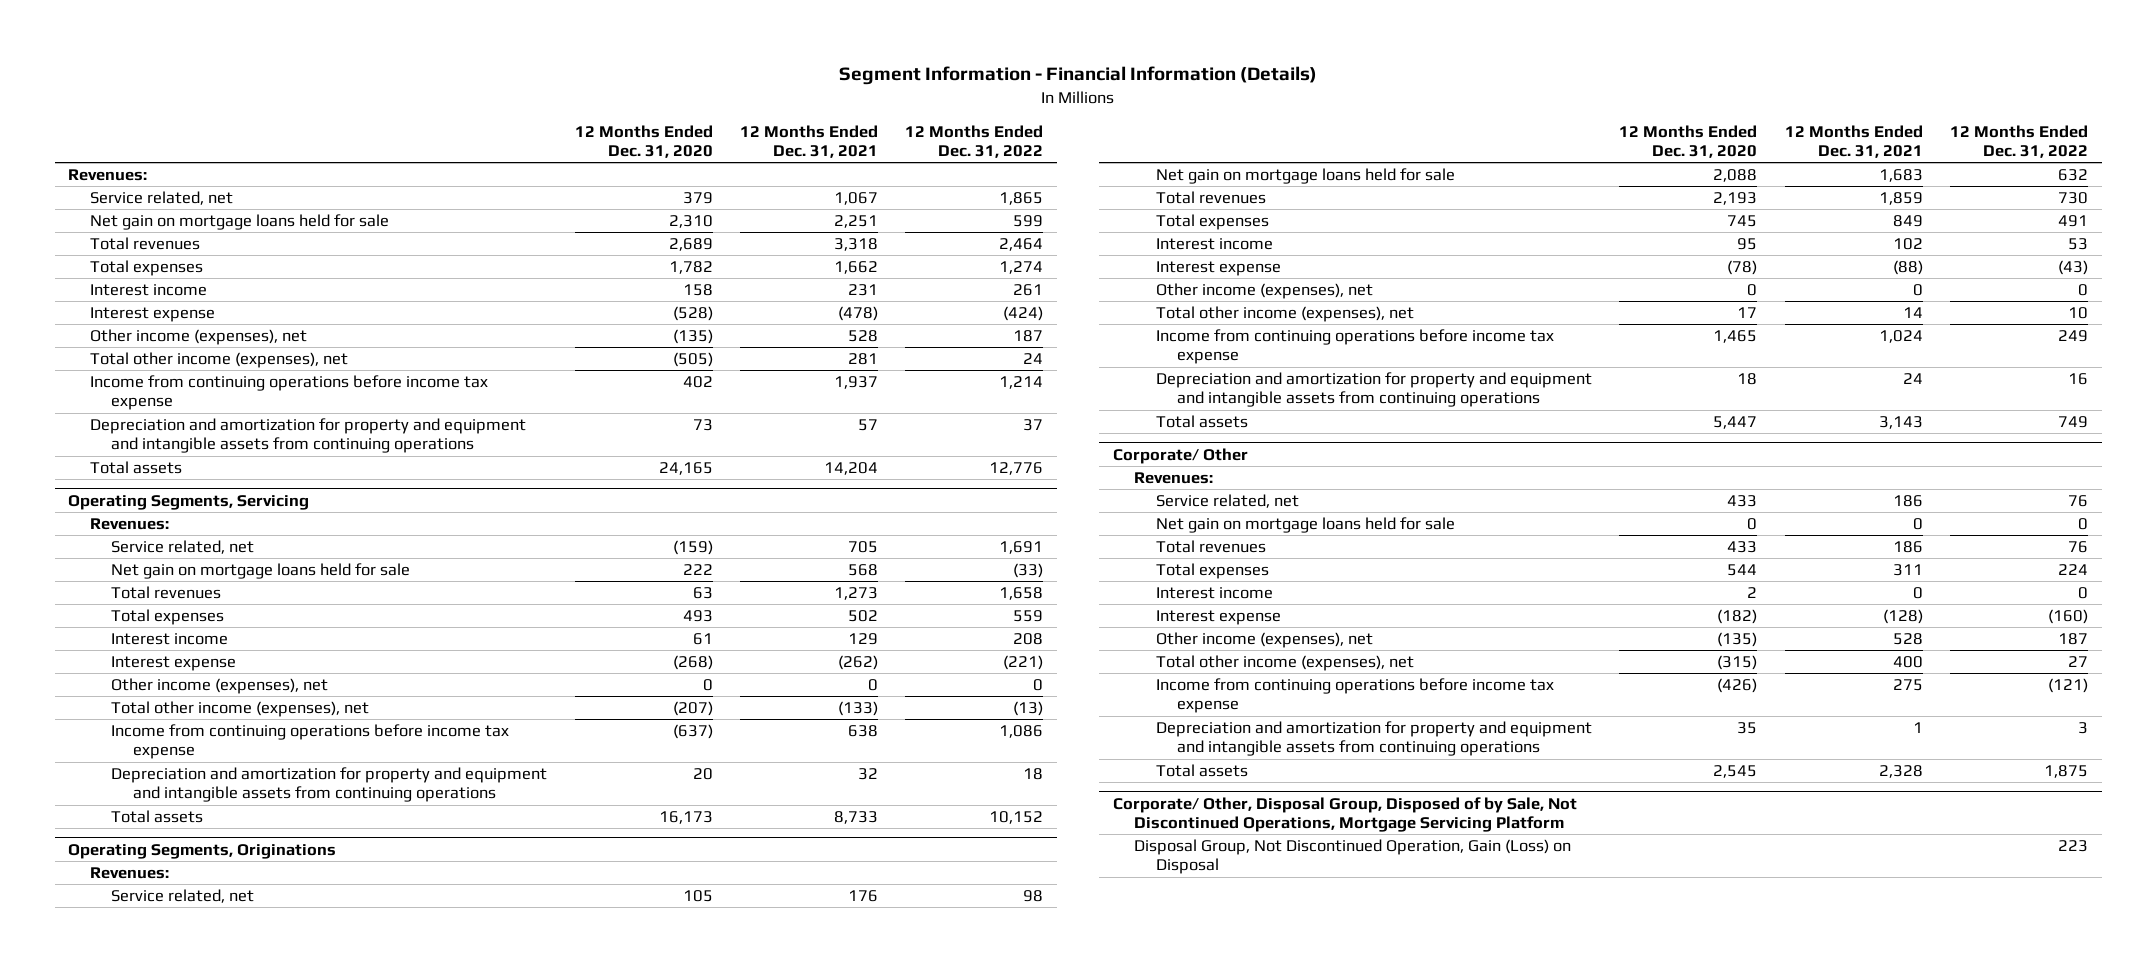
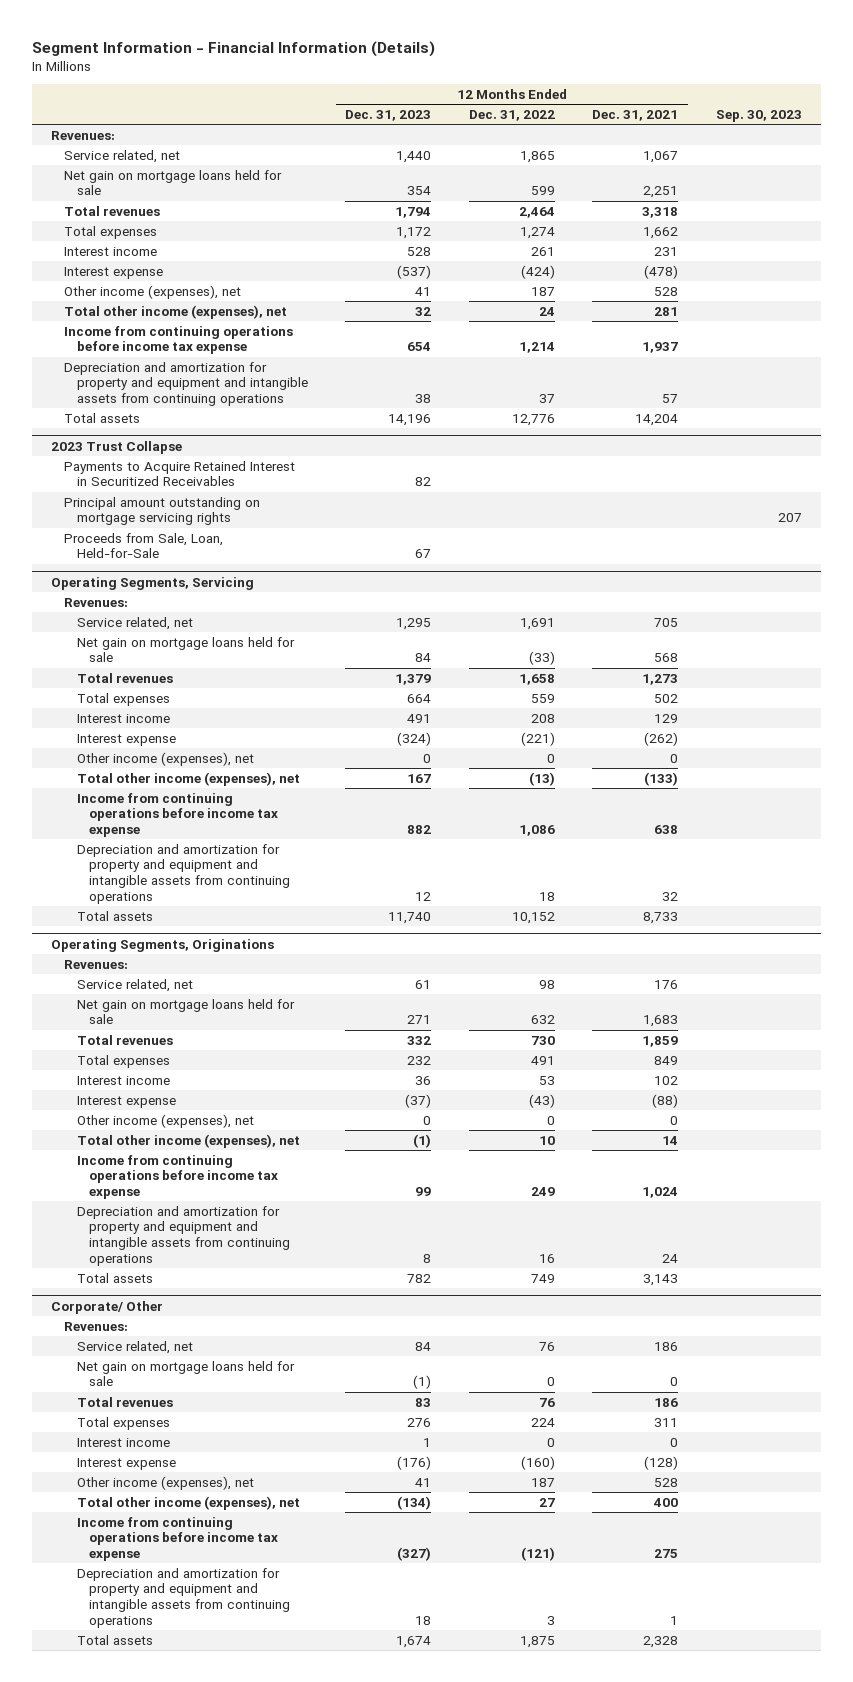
- | 12 Months Ended Dec. 31, 2020 | 12 Months Ended Dec. 31, 2021 | 12 Months Ended Dec. 31, 2022
+ | 12 Months Ended Dec. 31, 2023 | 12 Months Ended Dec. 31, 2022 | 12 Months Ended Dec. 31, 2021 | Sep. 30, 2023
+ 2023 Trust Collapse
+ Payments to Acquire Retained Interest in Securitized Receivables | 82 | | |
+ Principal amount outstanding on mortgage servicing rights | | | | 207
+ Proceeds from Sale, Loan, Held-for-Sale | 67 | | |
- Corporate/ Other, Disposal Group, Disposed of by Sale, Not Discontinued Operations, Mortgage Servicing Platform
- Disposal Group, Not Discontinued Operation, Gain (Loss) on Disposal | | | 223

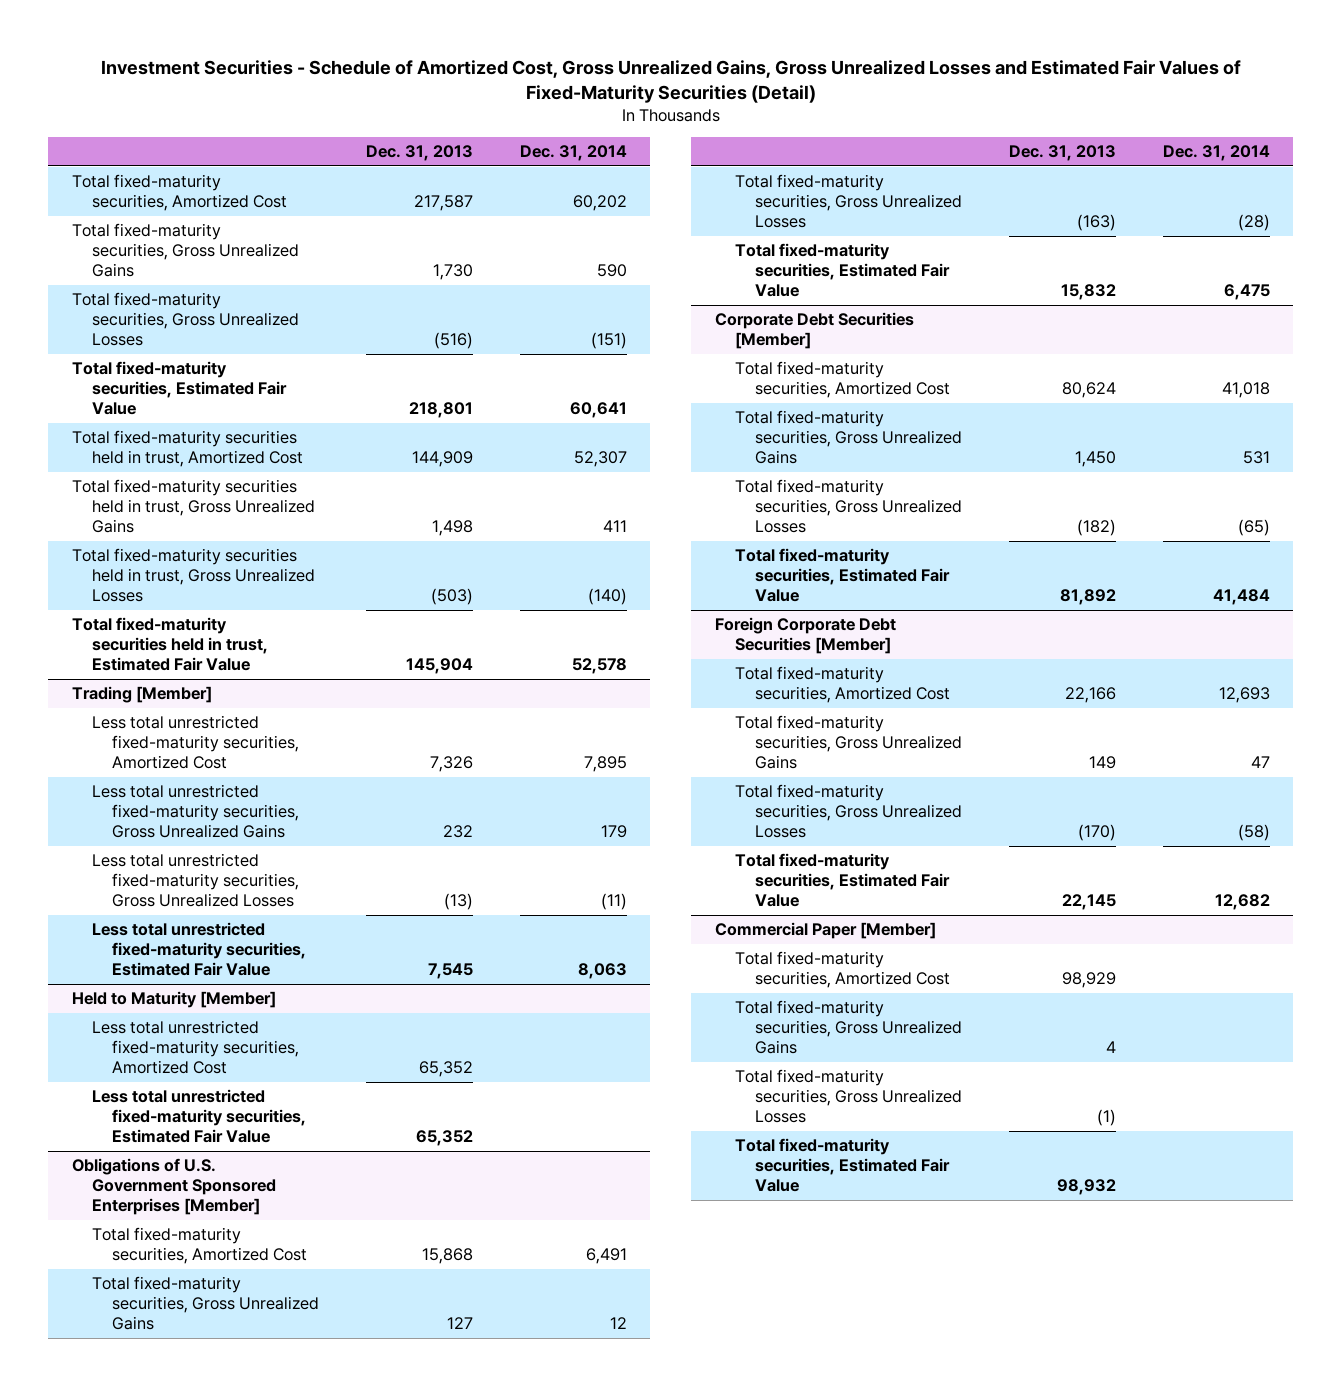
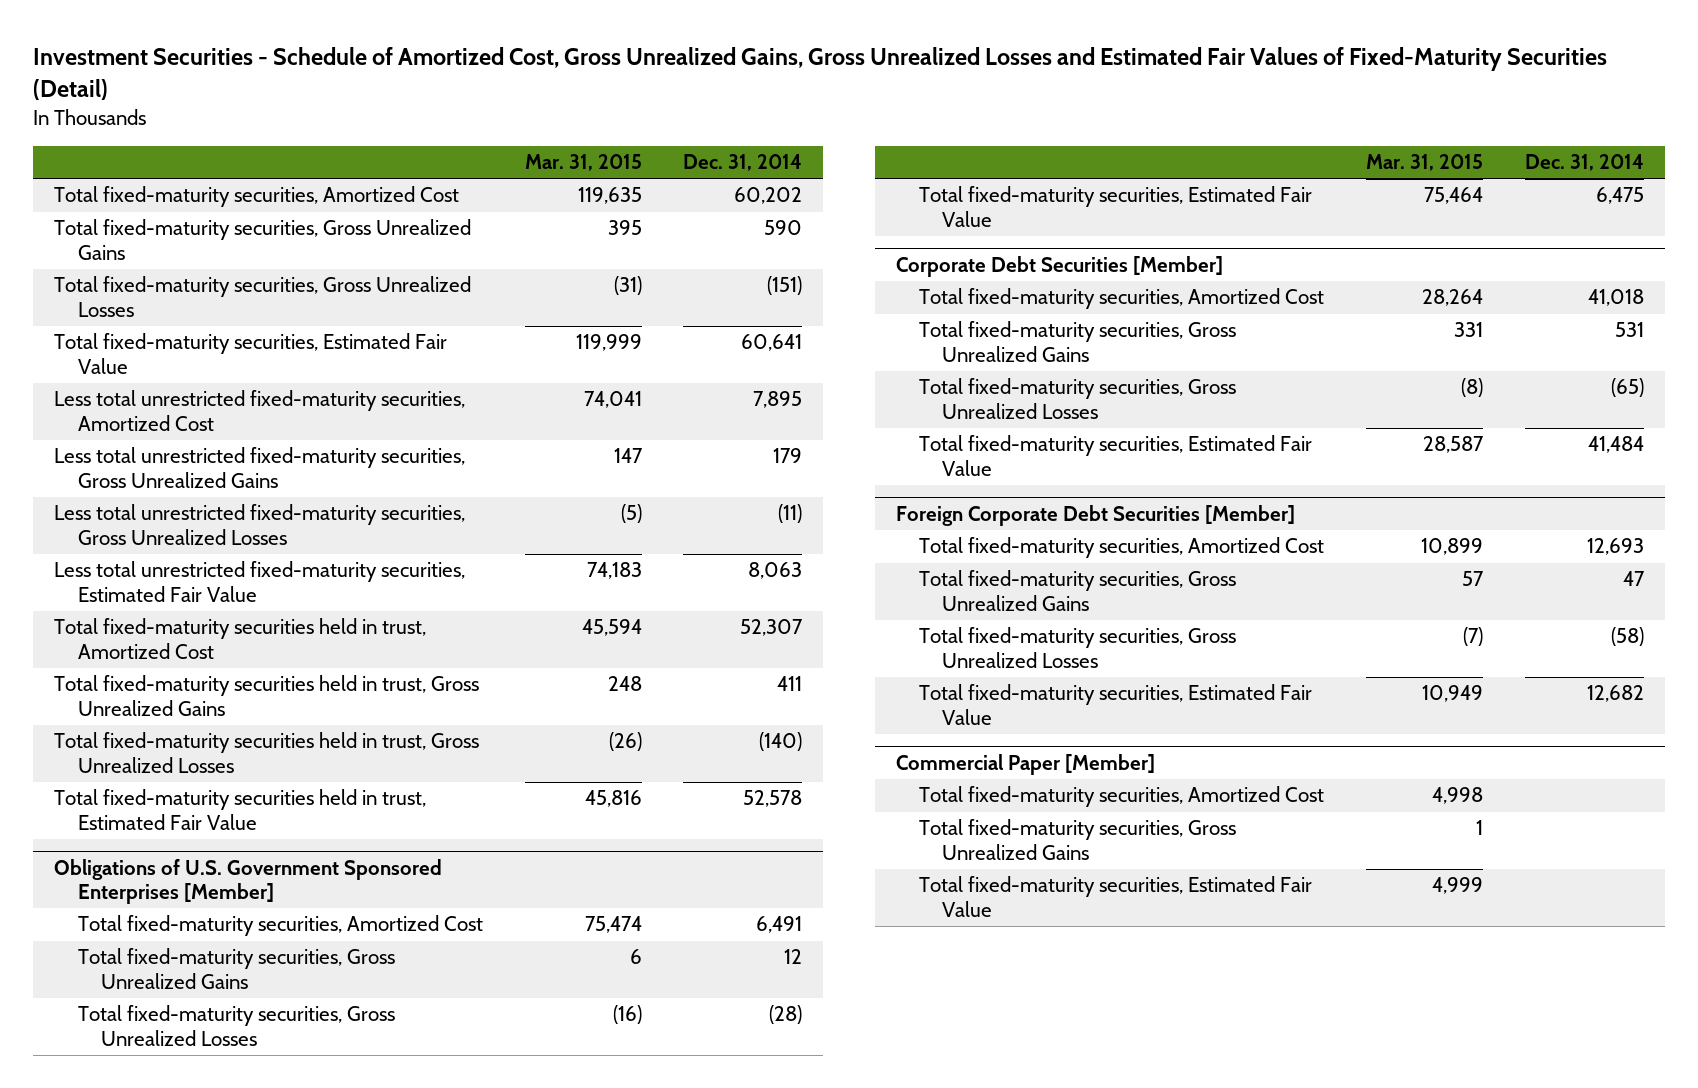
- | Dec. 31, 2013 | Dec. 31, 2014
+ | Mar. 31, 2015 | Dec. 31, 2014
- Trading [Member]
- Held to Maturity [Member]
- Less total unrestricted fixed-maturity securities, Amortized Cost | 65,352 |
- Less total unrestricted fixed-maturity securities, Estimated Fair Value | 65,352 |
moved down: Total fixed-maturity securities held in trust, Amortized Cost | 45,594 | 52,307
moved down: Total fixed-maturity securities held in trust, Gross Unrealized Gains | 248 | 411
moved down: Total fixed-maturity securities held in trust, Gross Unrealized Losses | (26) | (140)
moved down: Total fixed-maturity securities held in trust, Estimated Fair Value | 45,816 | 52,578
@ Commercial Paper [Member]
- Total fixed-maturity securities, Gross Unrealized Losses | (1) |

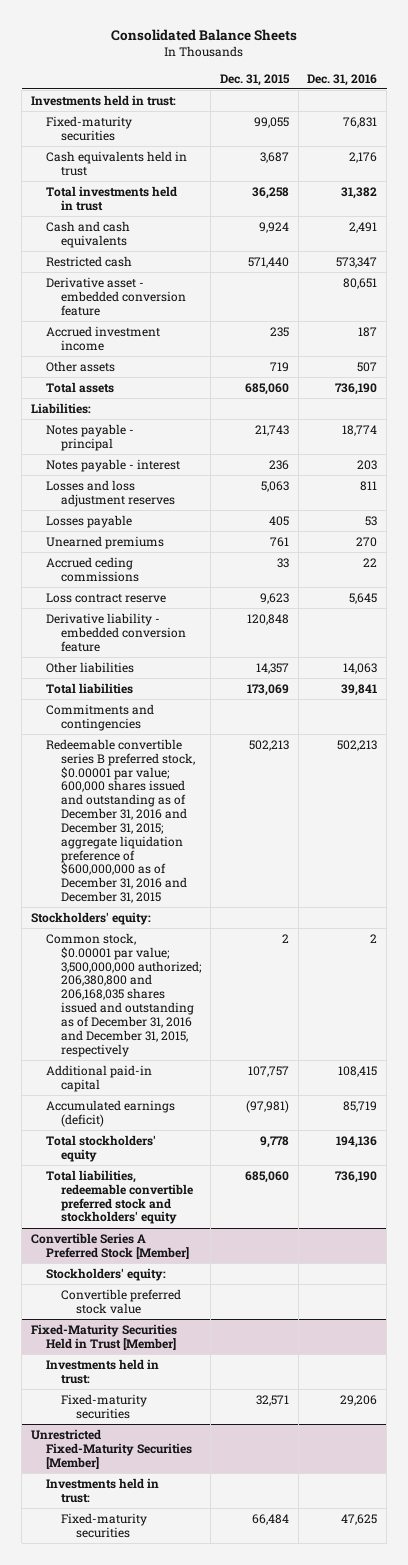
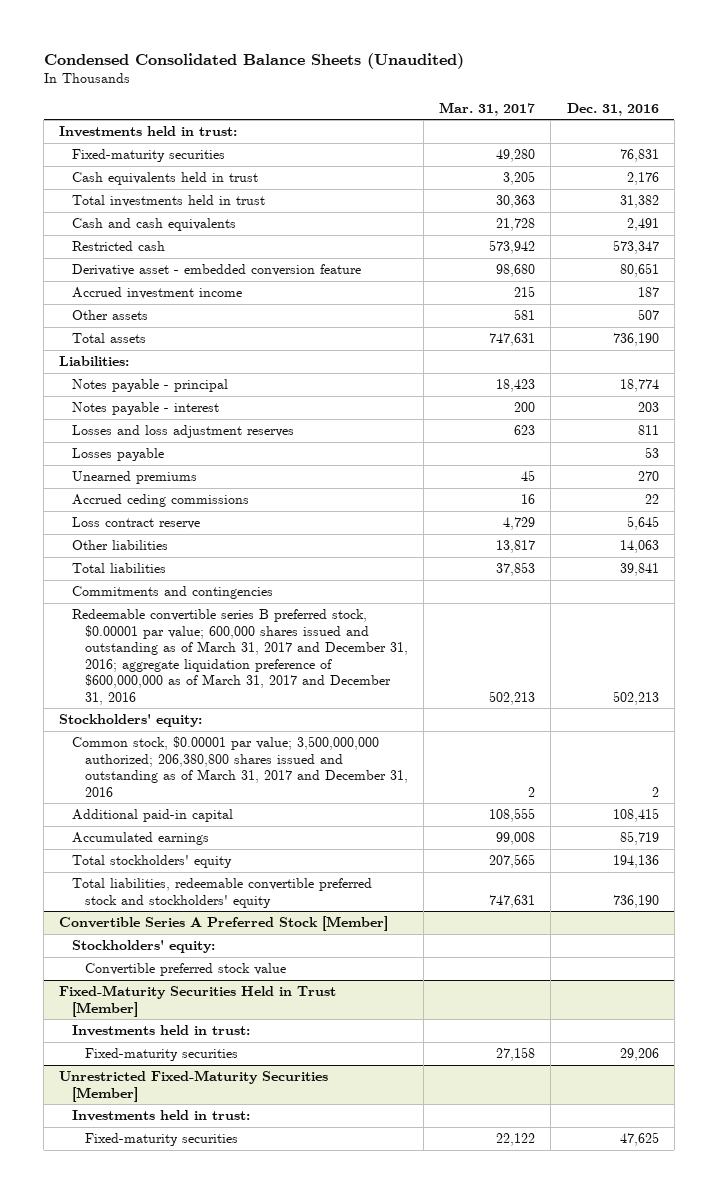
- Consolidated Balance Sheets
+ Condensed Consolidated Balance Sheets (Unaudited)
- | Dec. 31, 2015 | Dec. 31, 2016
+ | Mar. 31, 2017 | Dec. 31, 2016
- Derivative liability - embedded conversion feature | 120,848 |
- Redeemable convertible series B preferred stock, $0.00001 par value; 600,000 shares issued and outstanding as of December 31, 2016 and December 31, 2015; aggregate liquidation preference of $600,000,000 as of December 31, 2016 and December 31, 2015 | 502,213 | 502,213
+ Redeemable convertible series B preferred stock, $0.00001 par value; 600,000 shares issued and outstanding as of March 31, 2017 and December 31, 2016; aggregate liquidation preference of $600,000,000 as of March 31, 2017 and December 31, 2016 | 502,213 | 502,213
- Common stock, $0.00001 par value; 3,500,000,000 authorized; 206,380,800 and 206,168,035 shares issued and outstanding as of December 31, 2016 and December 31, 2015, respectively | 2 | 2
+ Common stock, $0.00001 par value; 3,500,000,000 authorized; 206,380,800 shares issued and outstanding as of March 31, 2017 and December 31, 2016 | 2 | 2
- Accumulated earnings (deficit) | (97,981) | 85,719
+ Accumulated earnings | 99,008 | 85,719

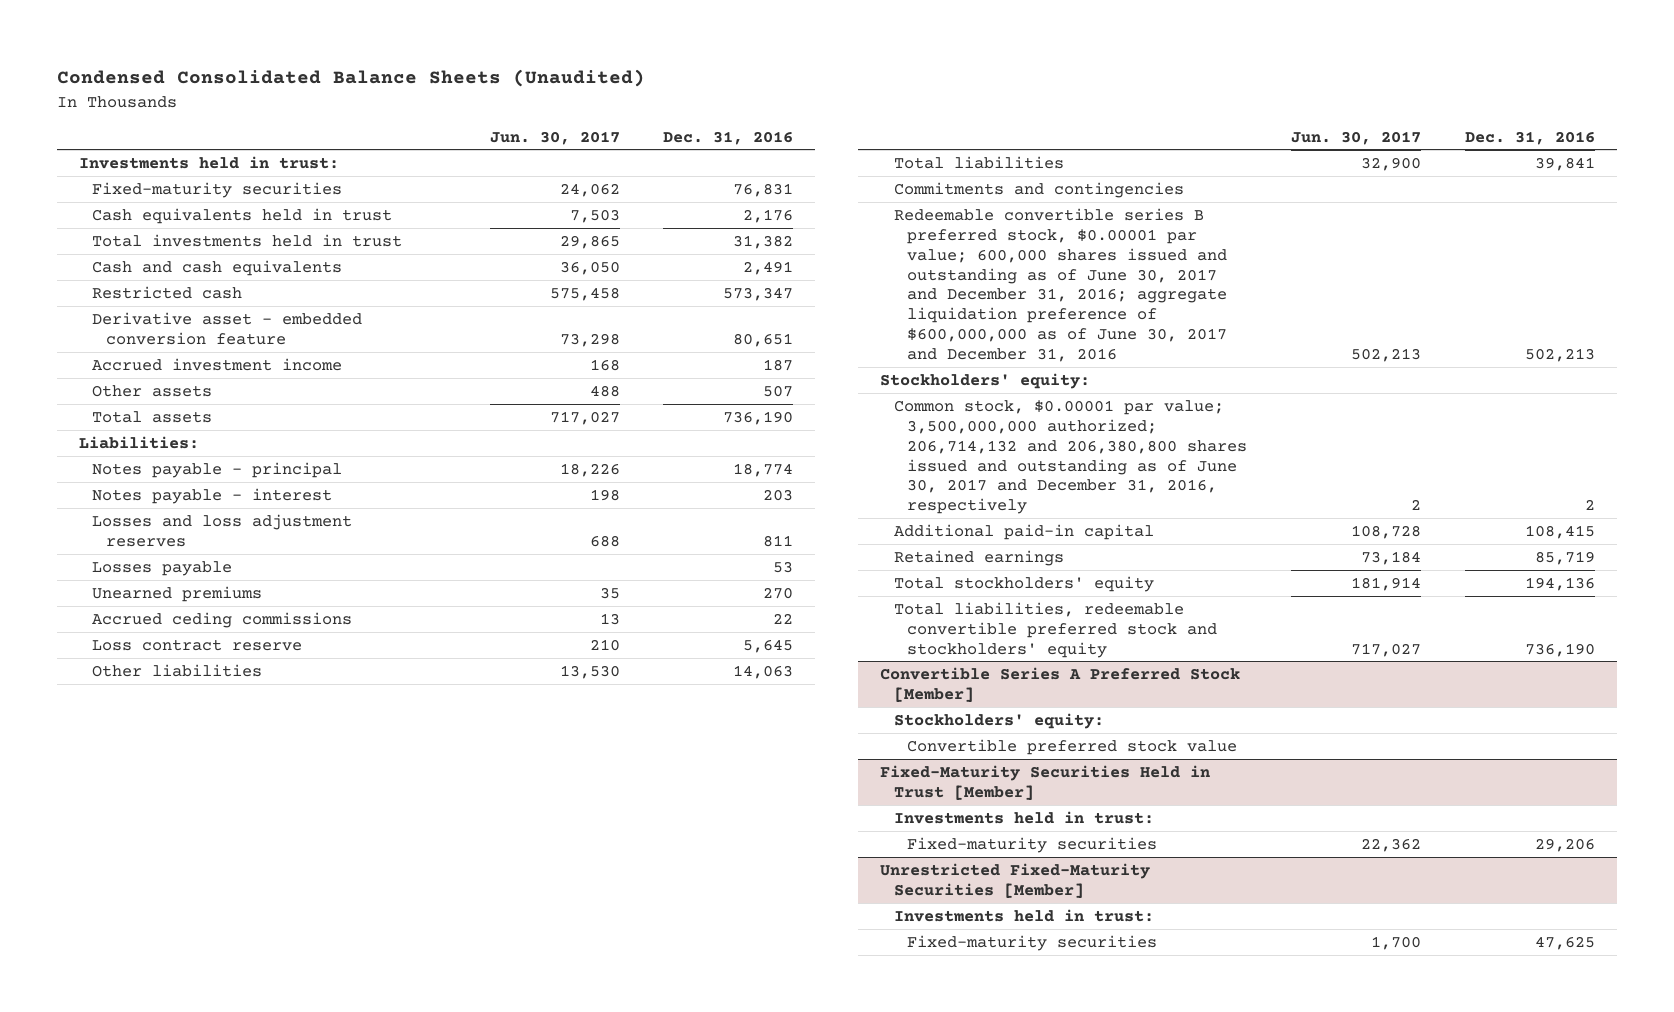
- | Mar. 31, 2017 | Dec. 31, 2016
+ | Jun. 30, 2017 | Dec. 31, 2016
- Redeemable convertible series B preferred stock, $0.00001 par value; 600,000 shares issued and outstanding as of March 31, 2017 and December 31, 2016; aggregate liquidation preference of $600,000,000 as of March 31, 2017 and December 31, 2016 | 502,213 | 502,213
+ Redeemable convertible series B preferred stock, $0.00001 par value; 600,000 shares issued and outstanding as of June 30, 2017 and December 31, 2016; aggregate liquidation preference of $600,000,000 as of June 30, 2017 and December 31, 2016 | 502,213 | 502,213
- Common stock, $0.00001 par value; 3,500,000,000 authorized; 206,380,800 shares issued and outstanding as of March 31, 2017 and December 31, 2016 | 2 | 2
+ Common stock, $0.00001 par value; 3,500,000,000 authorized; 206,714,132 and 206,380,800 shares issued and outstanding as of June 30, 2017 and December 31, 2016, respectively | 2 | 2
- Accumulated earnings | 99,008 | 85,719
+ Retained earnings | 73,184 | 85,719

